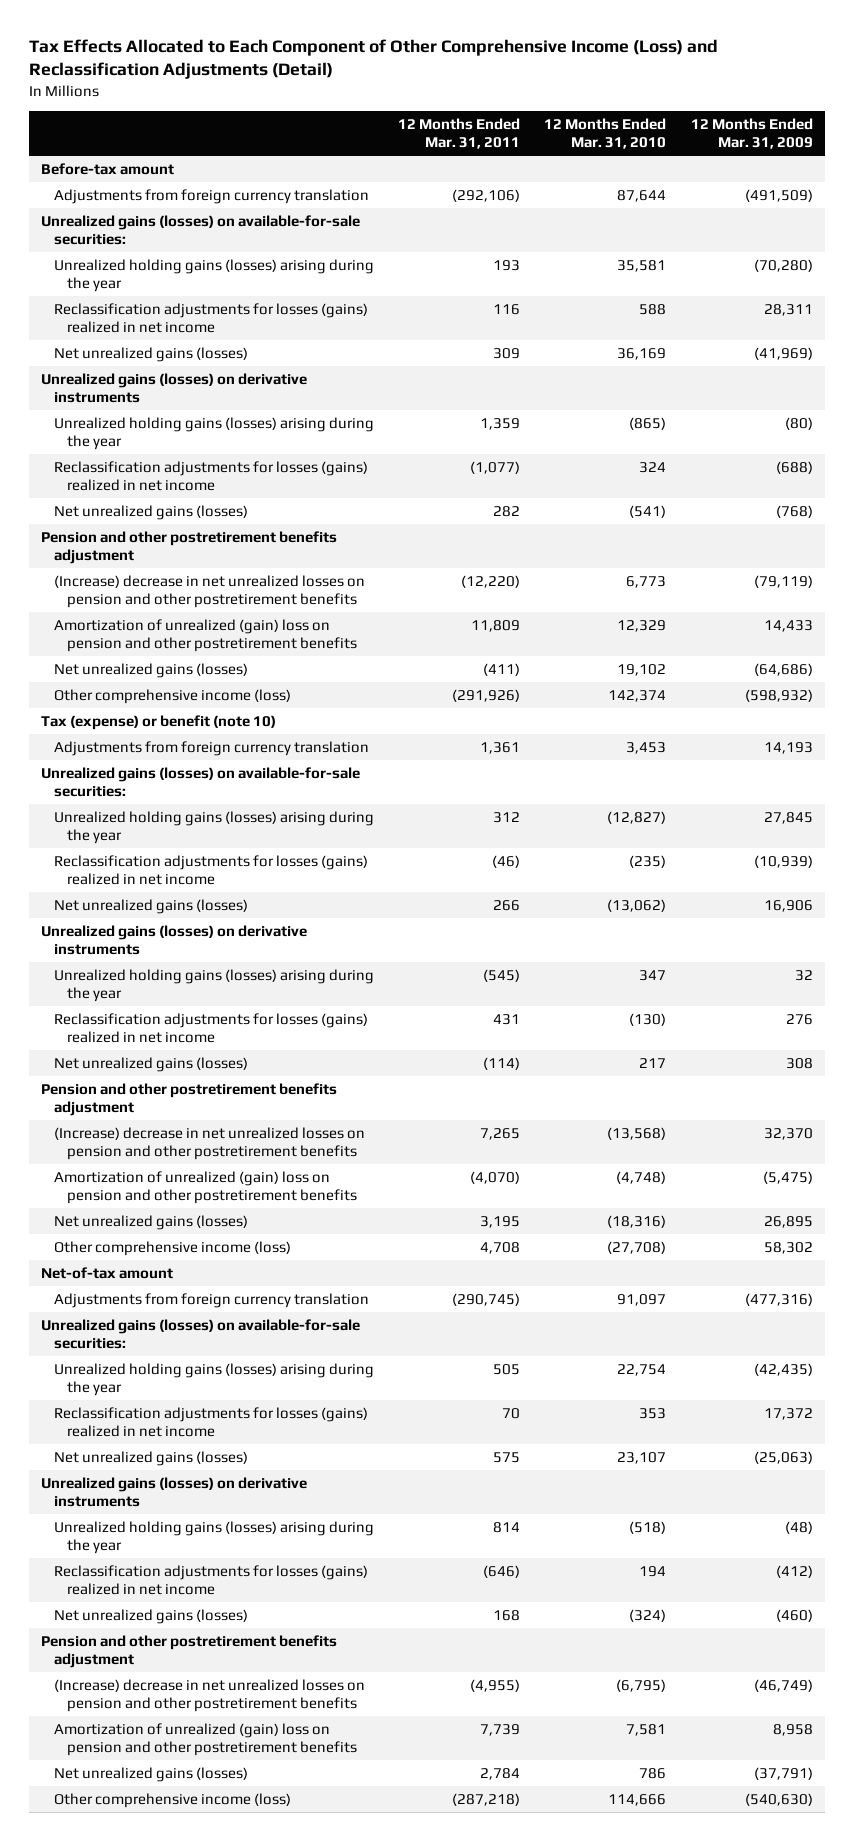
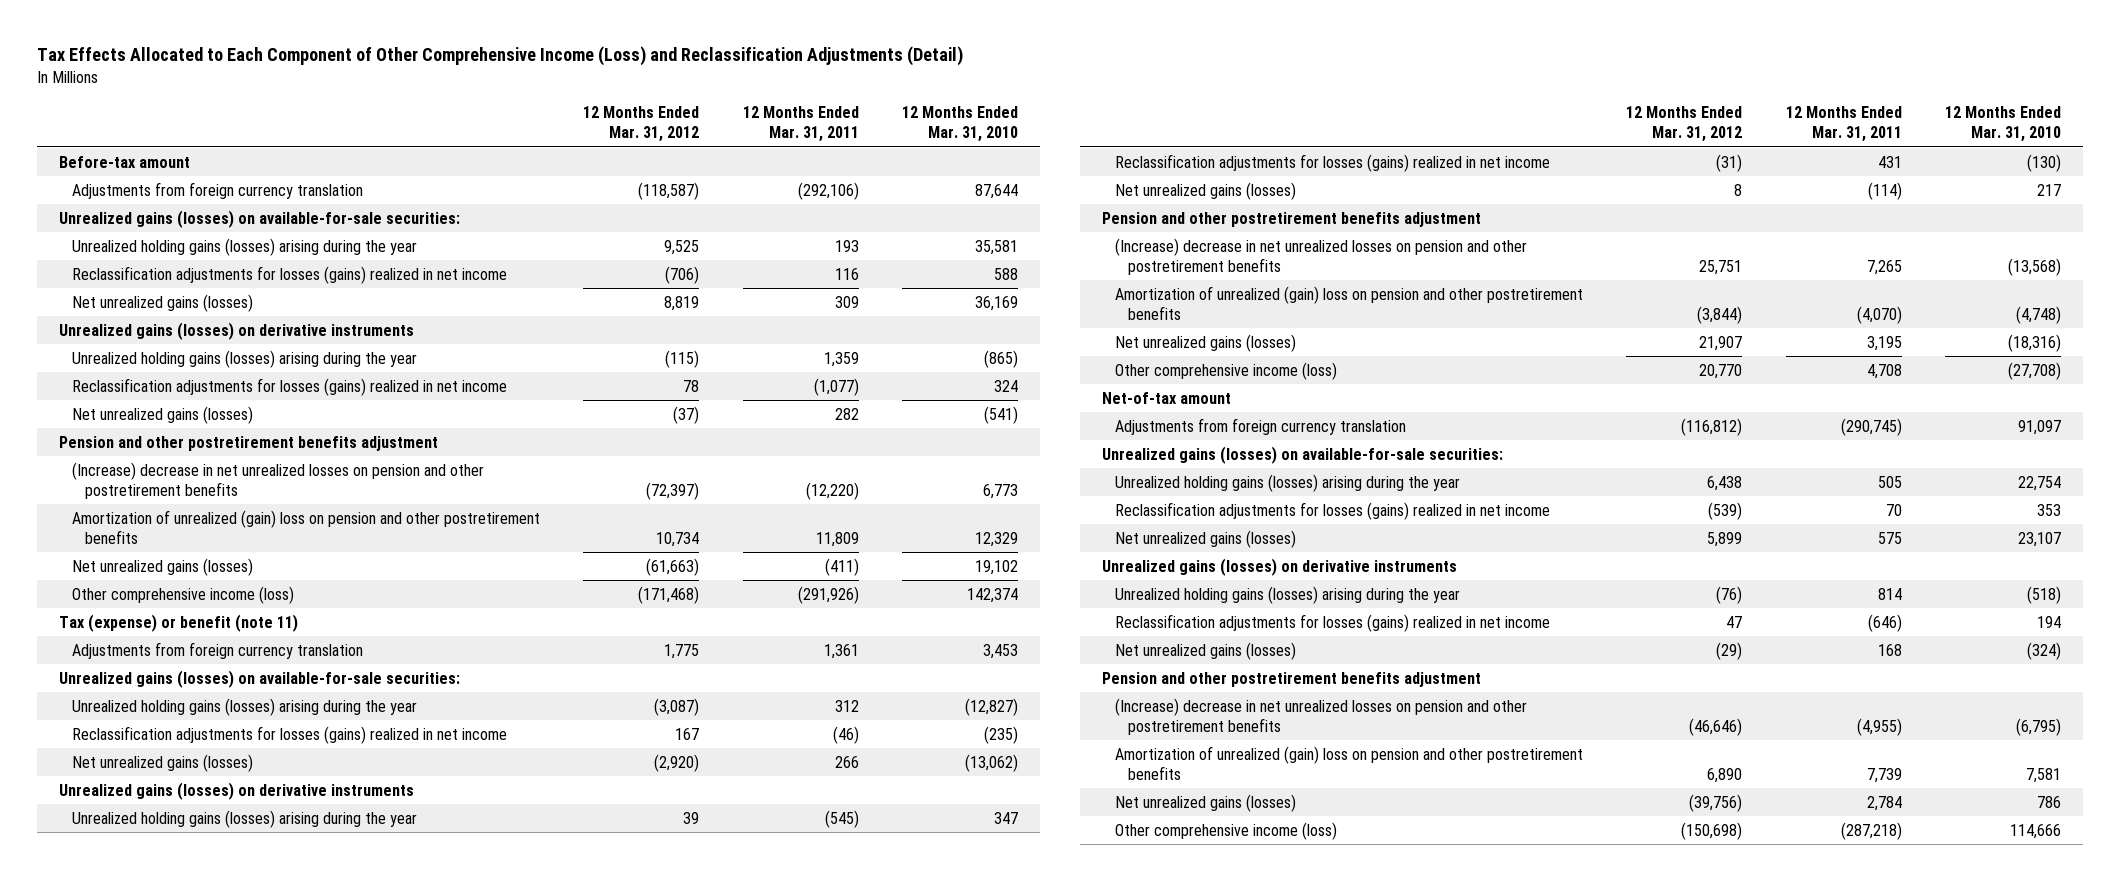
- | 12 Months Ended Mar. 31, 2011 | 12 Months Ended Mar. 31, 2010 | 12 Months Ended Mar. 31, 2009
+ | 12 Months Ended Mar. 31, 2012 | 12 Months Ended Mar. 31, 2011 | 12 Months Ended Mar. 31, 2010
- Tax (expense) or benefit (note 10)
+ Tax (expense) or benefit (note 11)

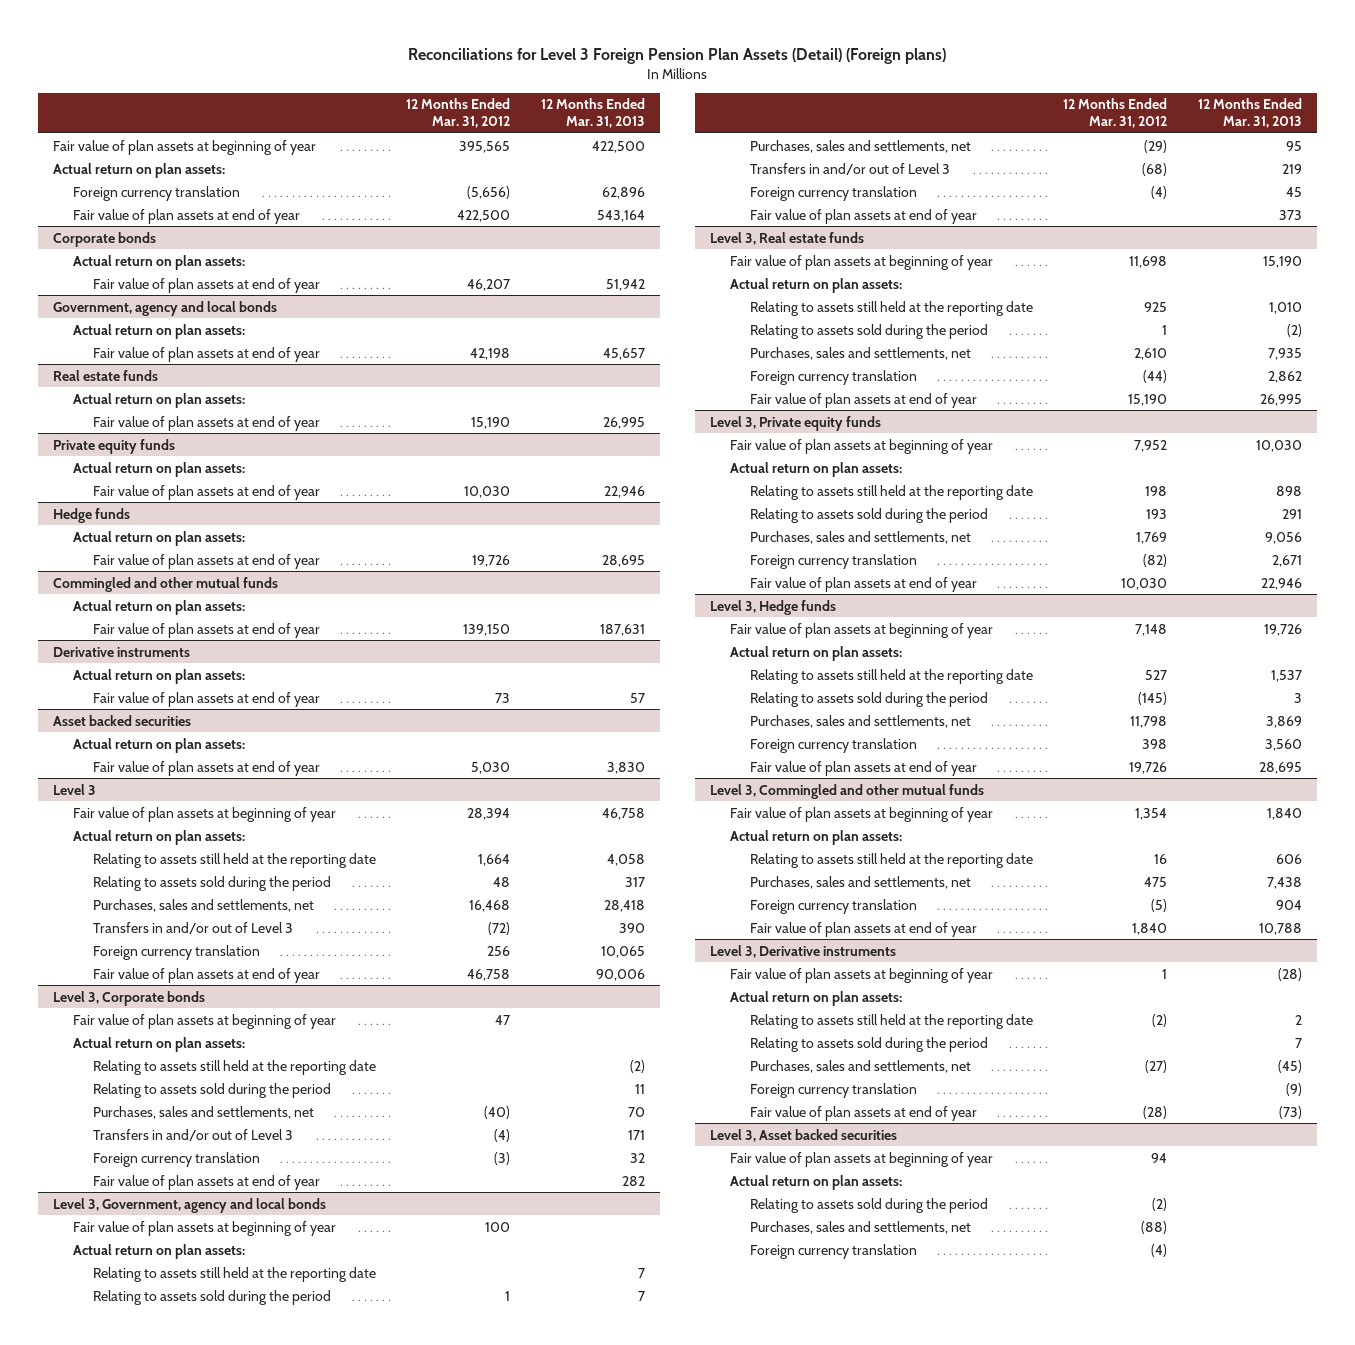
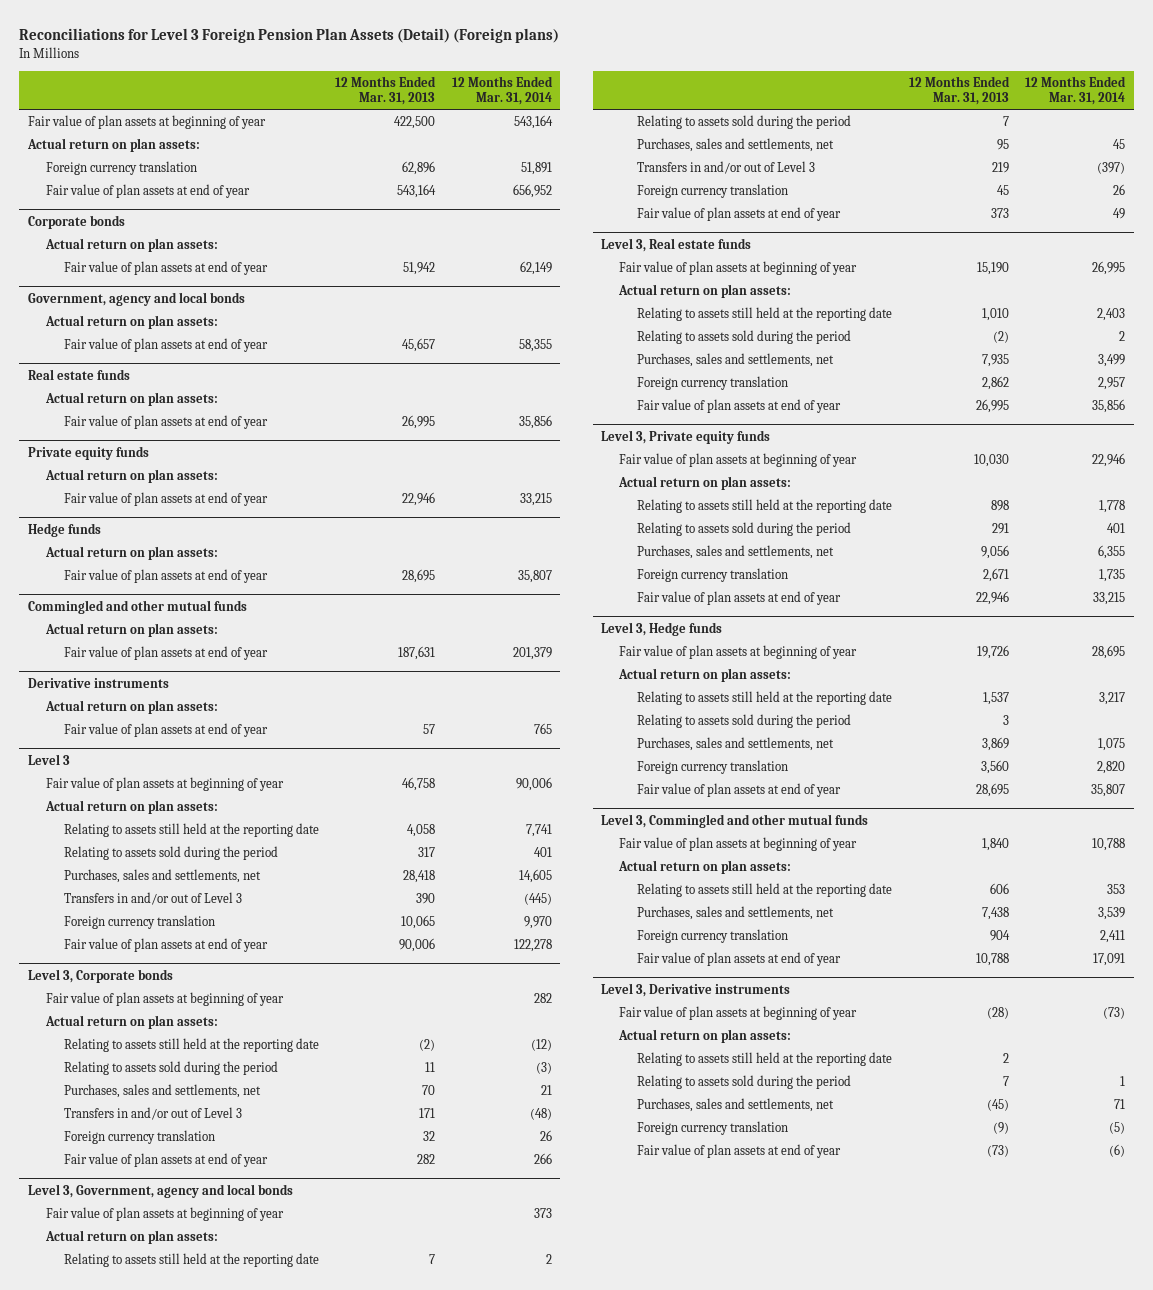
- | 12 Months Ended Mar. 31, 2012 | 12 Months Ended Mar. 31, 2013
+ | 12 Months Ended Mar. 31, 2013 | 12 Months Ended Mar. 31, 2014
- Asset backed securities
- Actual return on plan assets:
- Fair value of plan assets at end of year | 5,030 | 3,830
- Level 3, Asset backed securities
- Fair value of plan assets at beginning of year | 94 |
- Actual return on plan assets:
- Relating to assets sold during the period | (2) |
- Purchases, sales and settlements, net | (88) |
- Foreign currency translation | (4) |

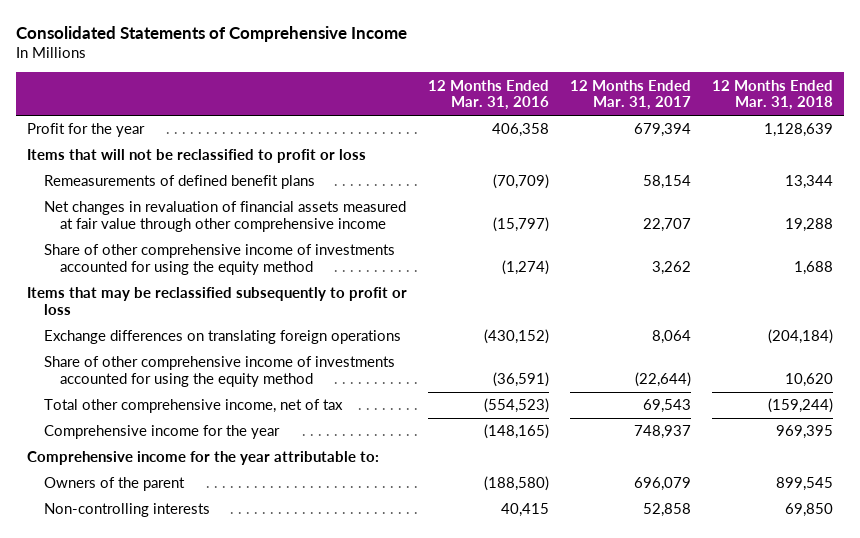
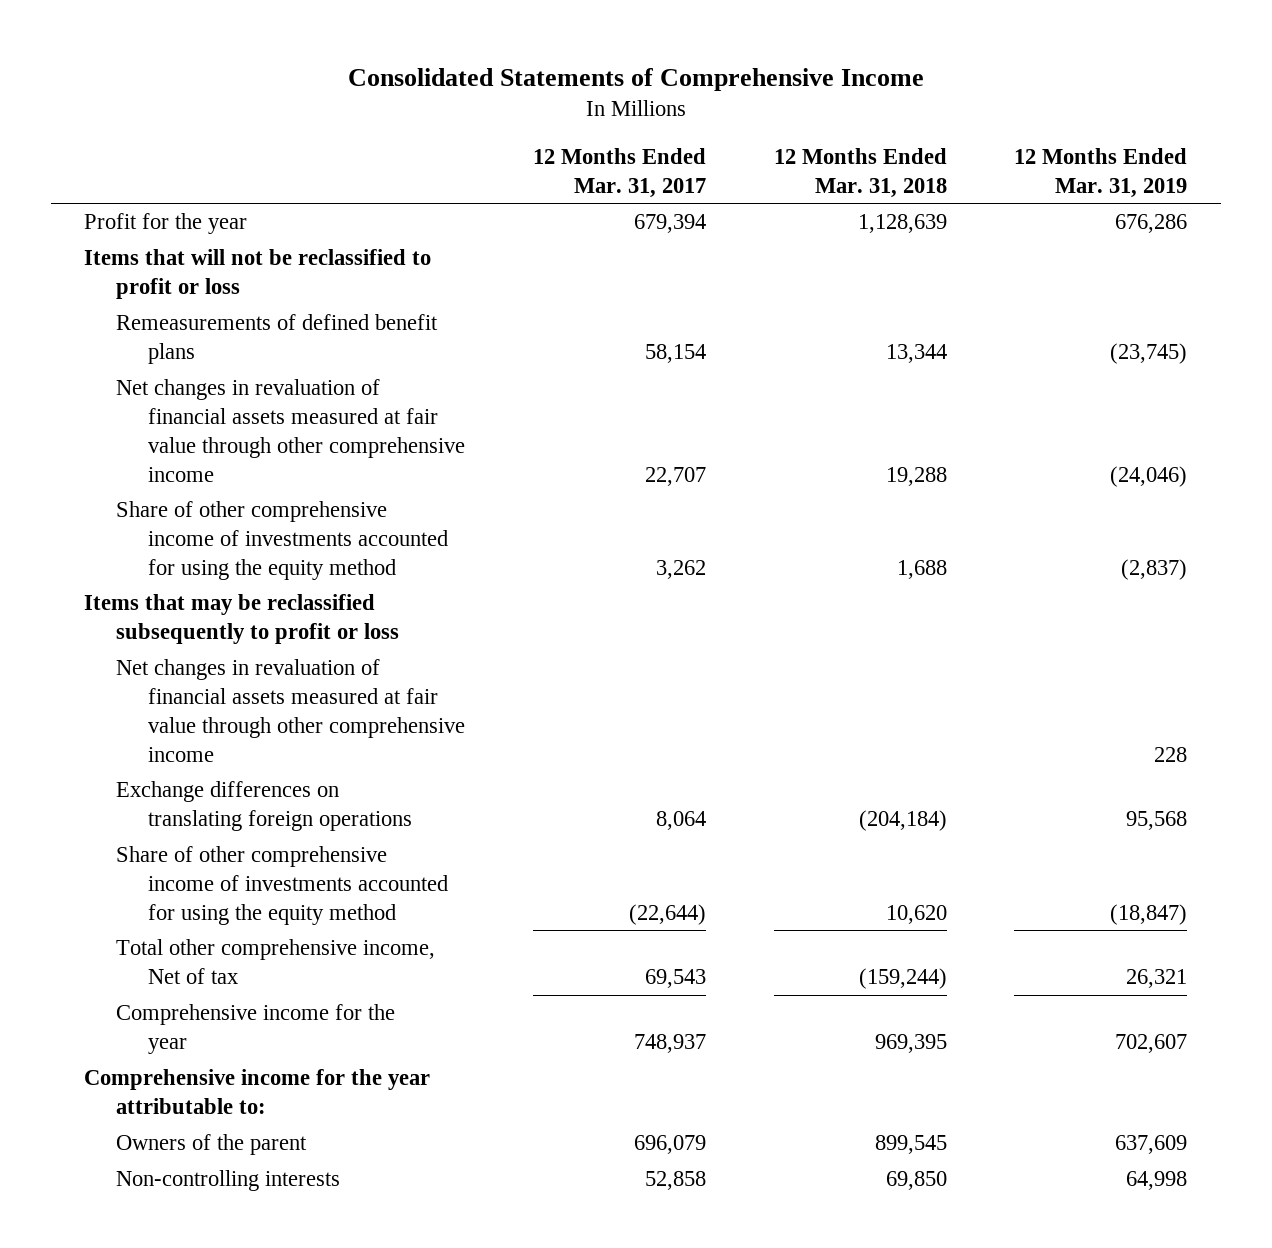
- | 12 Months Ended Mar. 31, 2016 | 12 Months Ended Mar. 31, 2017 | 12 Months Ended Mar. 31, 2018
+ | 12 Months Ended Mar. 31, 2017 | 12 Months Ended Mar. 31, 2018 | 12 Months Ended Mar. 31, 2019
+ Net changes in revaluation of financial assets measured at fair value through other comprehensive income | | | 228
- Total other comprehensive income, net of tax | (554,523) | 69,543 | (159,244)
+ Total other comprehensive income, Net of tax | 69,543 | (159,244) | 26,321

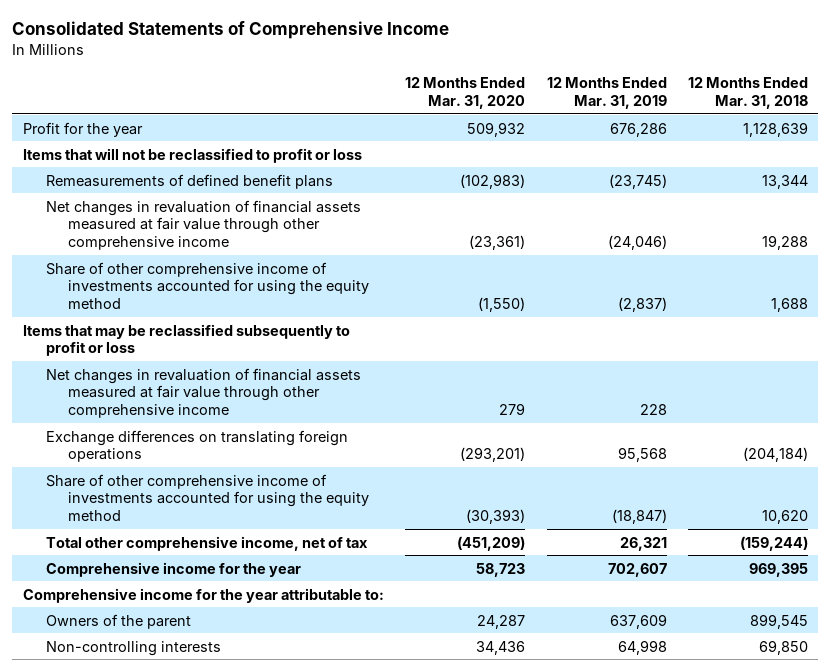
- | 12 Months Ended Mar. 31, 2017 | 12 Months Ended Mar. 31, 2018 | 12 Months Ended Mar. 31, 2019
+ | 12 Months Ended Mar. 31, 2020 | 12 Months Ended Mar. 31, 2019 | 12 Months Ended Mar. 31, 2018
- Total other comprehensive income, Net of tax | 69,543 | (159,244) | 26,321
+ Total other comprehensive income, net of tax | (451,209) | 26,321 | (159,244)

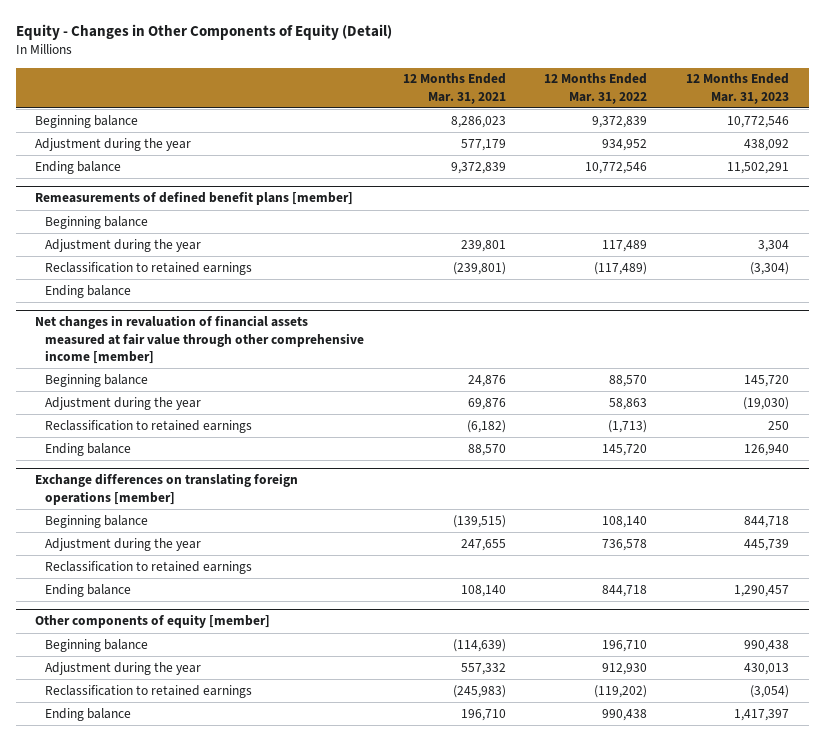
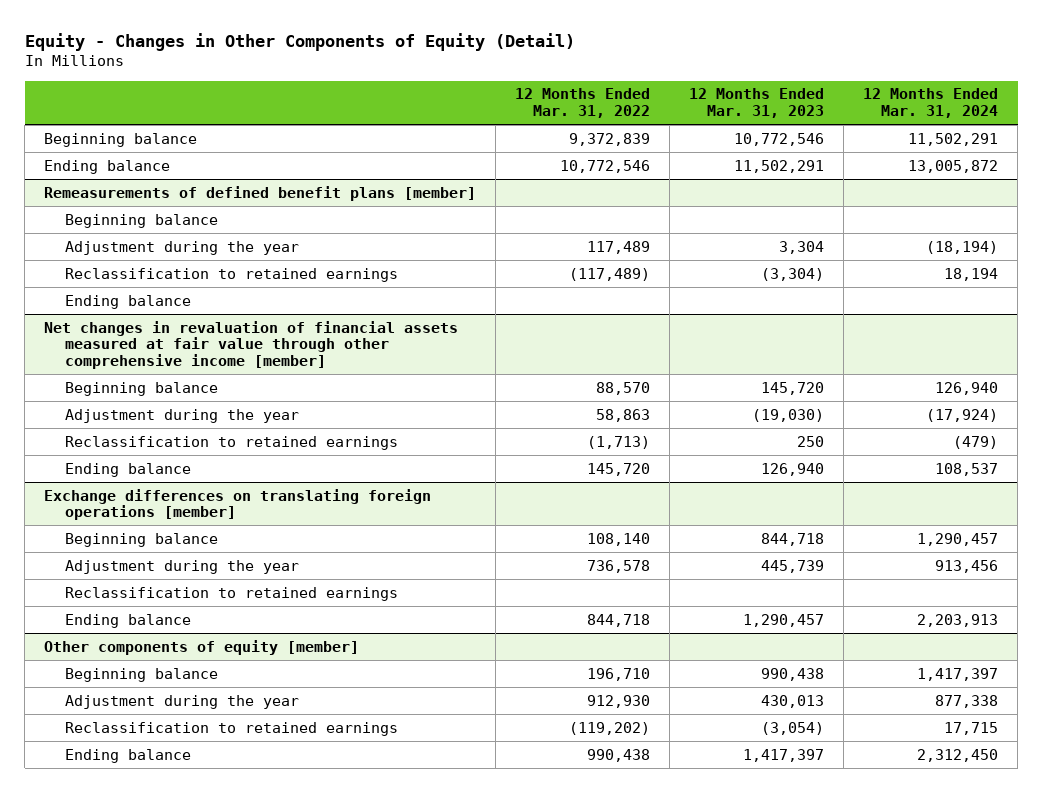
- | 12 Months Ended Mar. 31, 2021 | 12 Months Ended Mar. 31, 2022 | 12 Months Ended Mar. 31, 2023
+ | 12 Months Ended Mar. 31, 2022 | 12 Months Ended Mar. 31, 2023 | 12 Months Ended Mar. 31, 2024
- Adjustment during the year | 577,179 | 934,952 | 438,092

